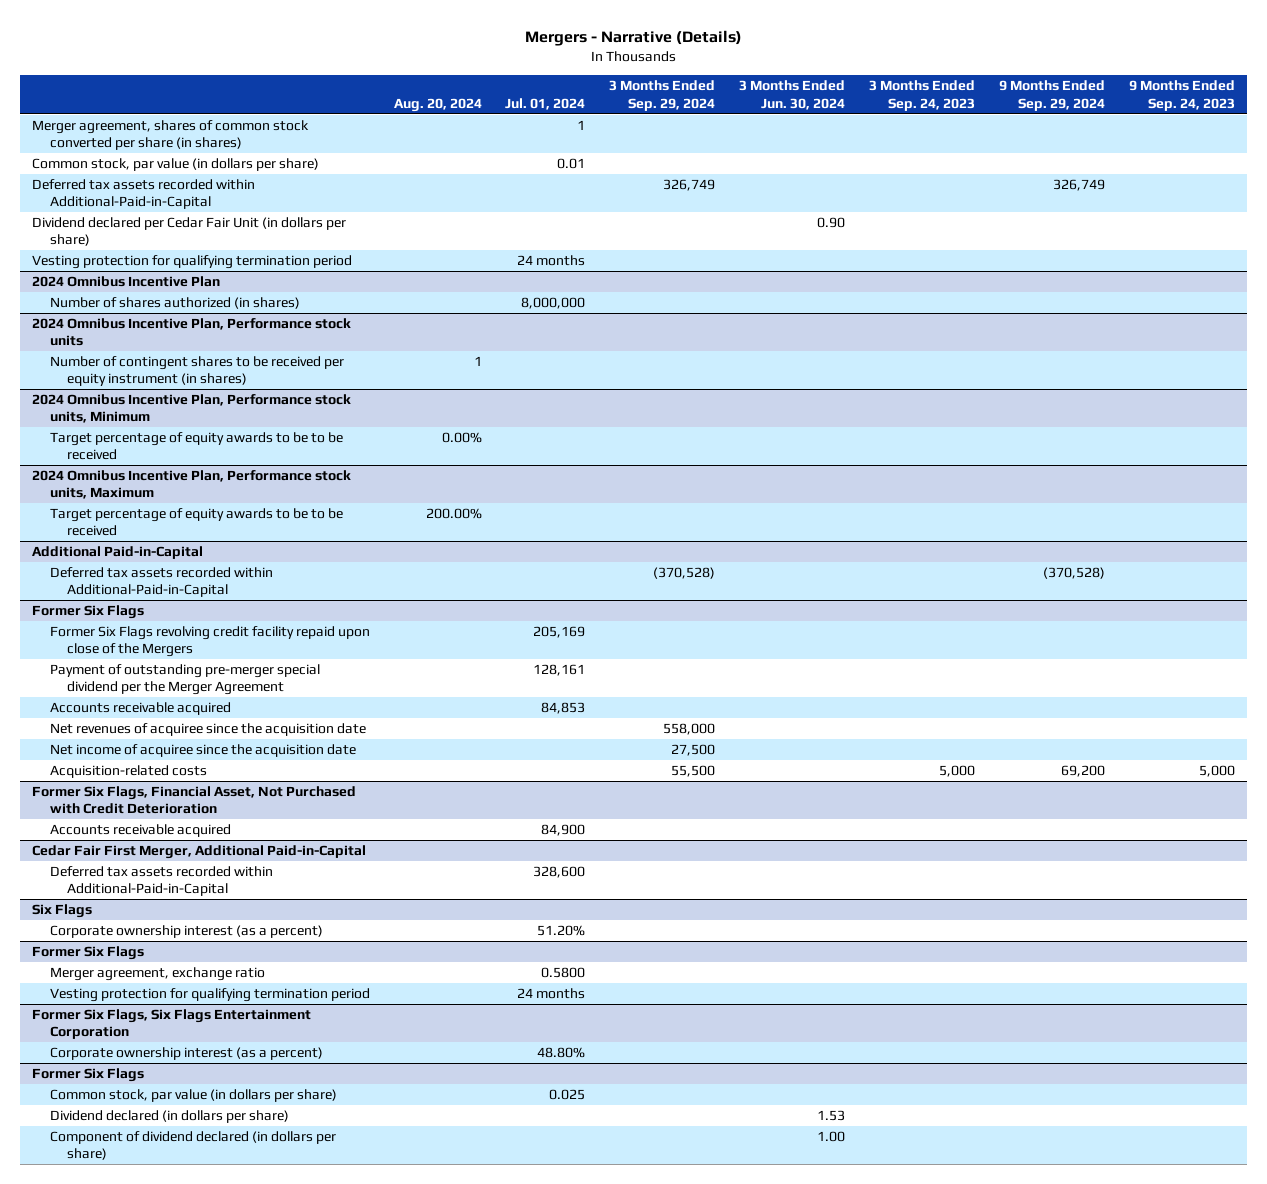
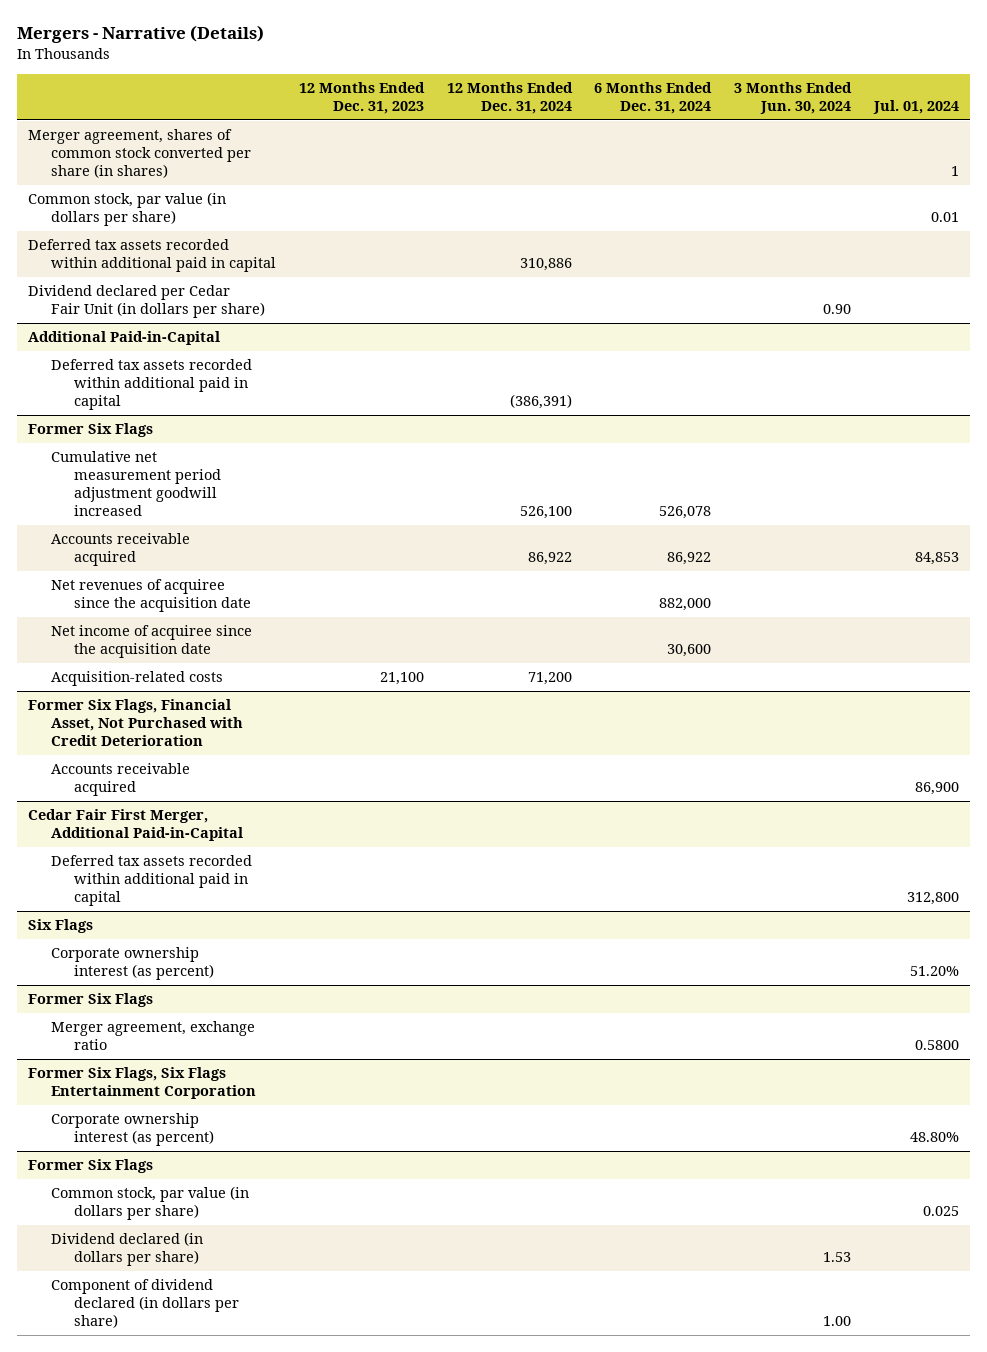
- | Aug. 20, 2024 | Jul. 01, 2024 | 3 Months Ended Sep. 29, 2024 | 3 Months Ended Jun. 30, 2024 | 3 Months Ended Sep. 24, 2023 | 9 Months Ended Sep. 29, 2024 | 9 Months Ended Sep. 24, 2023
+ | 12 Months Ended Dec. 31, 2023 | 12 Months Ended Dec. 31, 2024 | 6 Months Ended Dec. 31, 2024 | 3 Months Ended Jun. 30, 2024 | Jul. 01, 2024
- Deferred tax assets recorded within Additional-Paid-in-Capital | | | 326,749 | | | 326,749 |
+ Deferred tax assets recorded within additional paid in capital | | 310,886 | | |
- Vesting protection for qualifying termination period | | 24 months | | | | |
- 2024 Omnibus Incentive Plan
- Number of shares authorized (in shares) | | 8,000,000 | | | | |
- 2024 Omnibus Incentive Plan, Performance stock units
- Number of contingent shares to be received per equity instrument (in shares) | 1 | | | | | |
- 2024 Omnibus Incentive Plan, Performance stock units, Minimum
- Target percentage of equity awards to be to be received | 0.00% | | | | | |
- 2024 Omnibus Incentive Plan, Performance stock units, Maximum
- Target percentage of equity awards to be to be received | 200.00% | | | | | |
@ Additional Paid-in-Capital
- Deferred tax assets recorded within Additional-Paid-in-Capital | | | (370,528) | | | (370,528) |
+ Deferred tax assets recorded within additional paid in capital | | (386,391) | | |
@ Former Six Flags
- Former Six Flags revolving credit facility repaid upon close of the Mergers | | 205,169 | | | | |
- Payment of outstanding pre-merger special dividend per the Merger Agreement | | 128,161 | | | | |
+ Cumulative net measurement period adjustment goodwill increased | | 526,100 | 526,078 | |
@ Former Six Flags, Financial Asset, Not Purchased with Credit Deterioration
- Accounts receivable acquired | | 84,900 | | | | |
+ Accounts receivable acquired | | | | | 86,900
@ Cedar Fair First Merger, Additional Paid-in-Capital
- Deferred tax assets recorded within Additional-Paid-in-Capital | | 328,600 | | | | |
+ Deferred tax assets recorded within additional paid in capital | | | | | 312,800
@ Six Flags
- Corporate ownership interest (as a percent) | | 51.20% | | | | |
+ Corporate ownership interest (as percent) | | | | | 51.20%
@ Former Six Flags
- Vesting protection for qualifying termination period | | 24 months | | | | |
@ Former Six Flags, Six Flags Entertainment Corporation
- Corporate ownership interest (as a percent) | | 48.80% | | | | |
+ Corporate ownership interest (as percent) | | | | | 48.80%

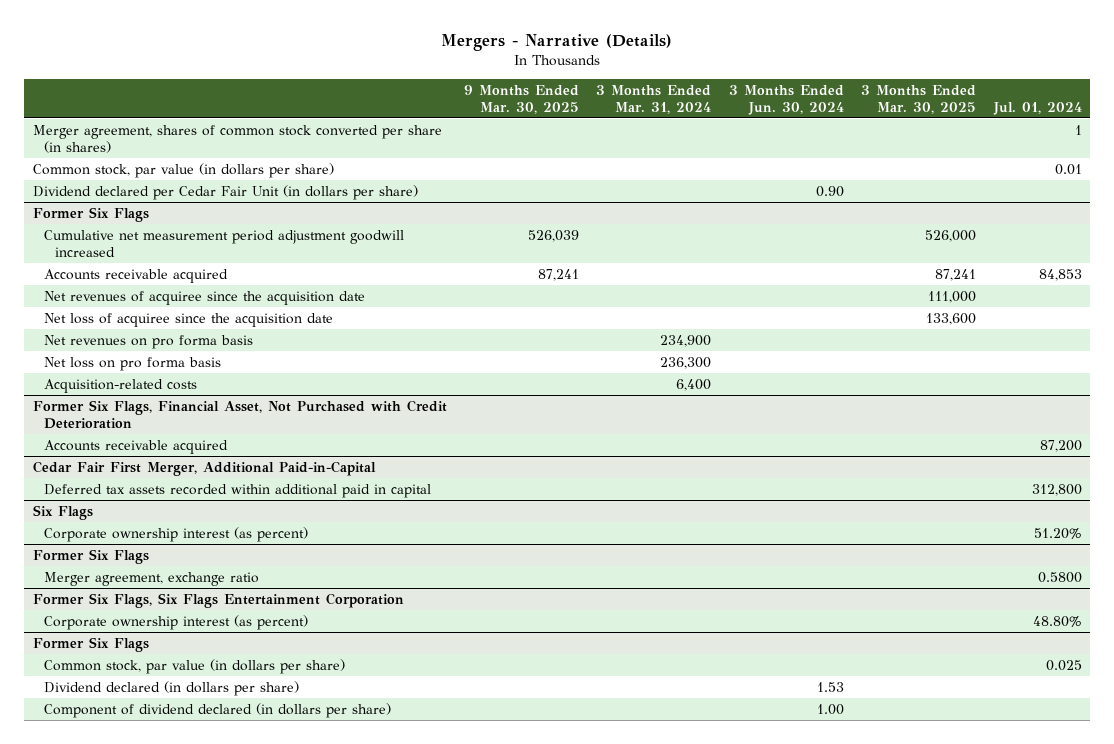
- | 12 Months Ended Dec. 31, 2023 | 12 Months Ended Dec. 31, 2024 | 6 Months Ended Dec. 31, 2024 | 3 Months Ended Jun. 30, 2024 | Jul. 01, 2024
+ | 9 Months Ended Mar. 30, 2025 | 3 Months Ended Mar. 31, 2024 | 3 Months Ended Jun. 30, 2024 | 3 Months Ended Mar. 30, 2025 | Jul. 01, 2024
- Deferred tax assets recorded within additional paid in capital | | 310,886 | | |
- Additional Paid-in-Capital
- Deferred tax assets recorded within additional paid in capital | | (386,391) | | |
@ Former Six Flags
- Net income of acquiree since the acquisition date | | | 30,600 | |
+ Net loss of acquiree since the acquisition date | | | | 133,600 |
+ Net revenues on pro forma basis | | 234,900 | | |
+ Net loss on pro forma basis | | 236,300 | | |
@ Former Six Flags, Financial Asset, Not Purchased with Credit Deterioration
- Accounts receivable acquired | | | | | 86,900
+ Accounts receivable acquired | | | | | 87,200

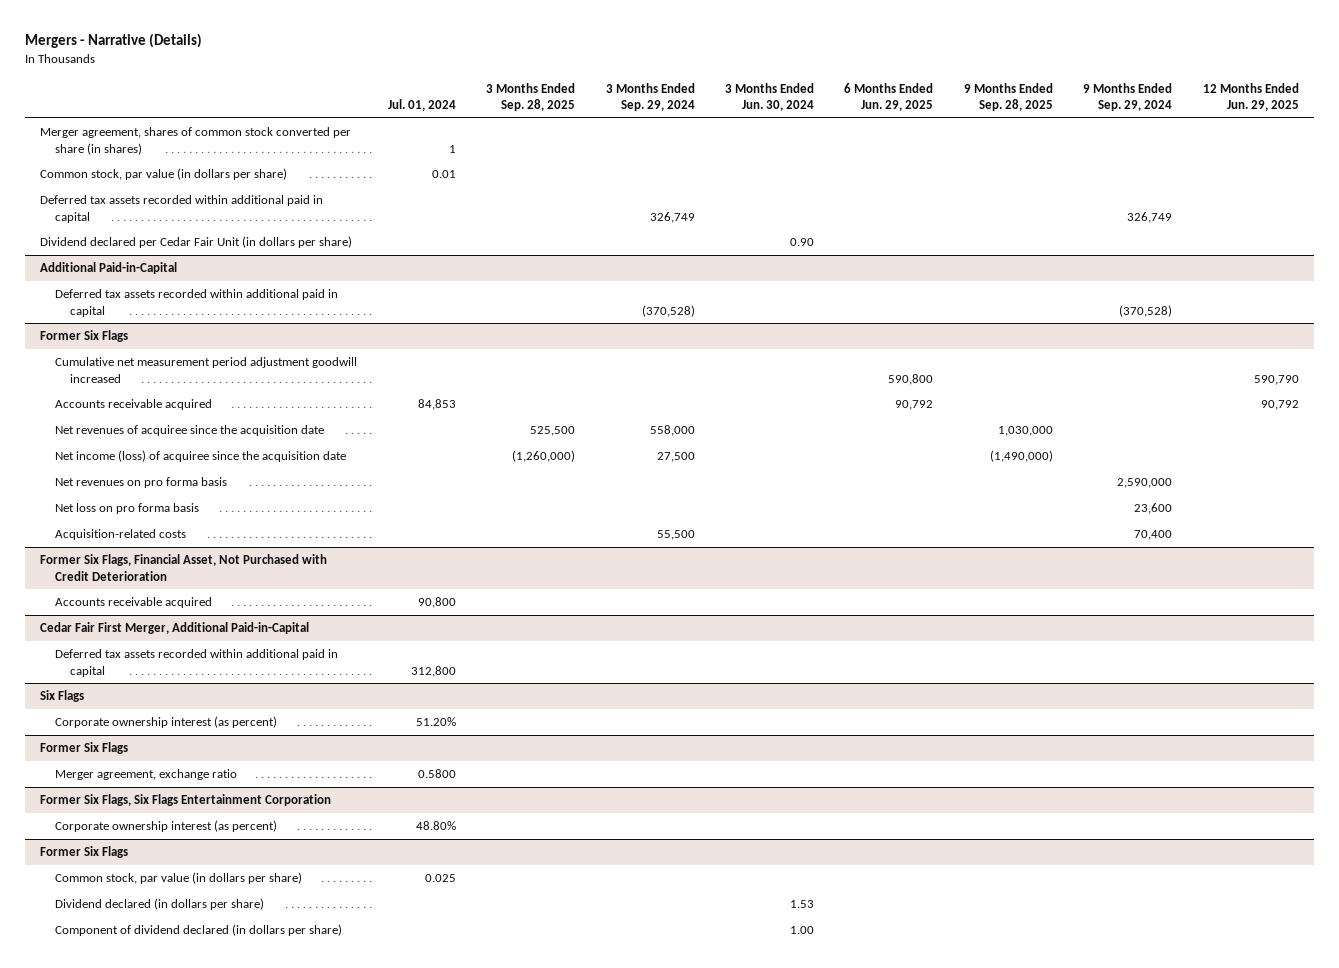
- | 9 Months Ended Mar. 30, 2025 | 3 Months Ended Mar. 31, 2024 | 3 Months Ended Jun. 30, 2024 | 3 Months Ended Mar. 30, 2025 | Jul. 01, 2024
+ | Jul. 01, 2024 | 3 Months Ended Sep. 28, 2025 | 3 Months Ended Sep. 29, 2024 | 3 Months Ended Jun. 30, 2024 | 6 Months Ended Jun. 29, 2025 | 9 Months Ended Sep. 28, 2025 | 9 Months Ended Sep. 29, 2024 | 12 Months Ended Jun. 29, 2025
+ Deferred tax assets recorded within additional paid in capital | | | 326,749 | | | | 326,749 |
+ Additional Paid-in-Capital
+ Deferred tax assets recorded within additional paid in capital | | | (370,528) | | | | (370,528) |
@ Former Six Flags
- Net loss of acquiree since the acquisition date | | | | 133,600 |
+ Net income (loss) of acquiree since the acquisition date | | (1,260,000) | 27,500 | | | (1,490,000) | |
@ Former Six Flags, Financial Asset, Not Purchased with Credit Deterioration
- Accounts receivable acquired | | | | | 87,200
+ Accounts receivable acquired | 90,800 | | | | | | |

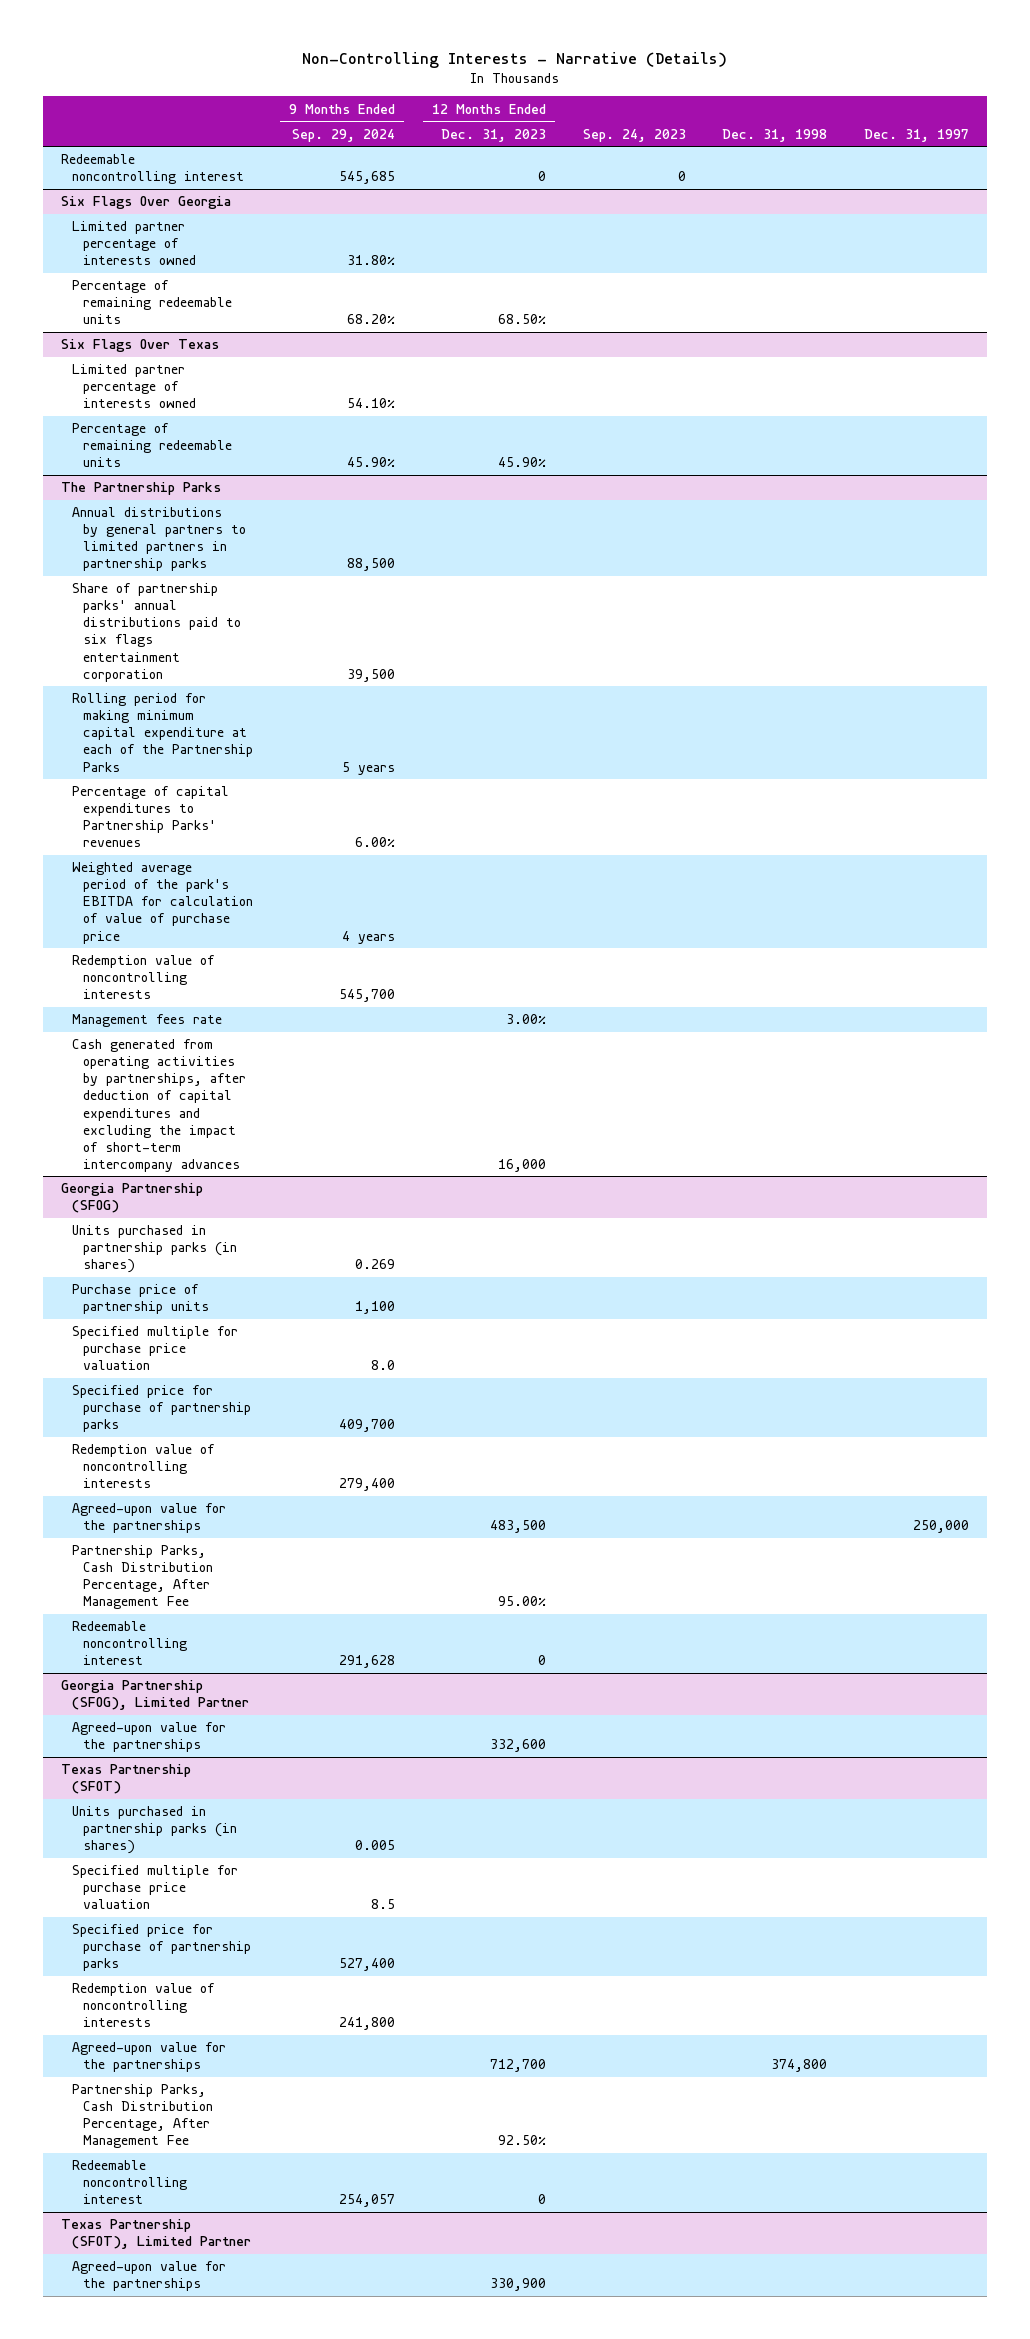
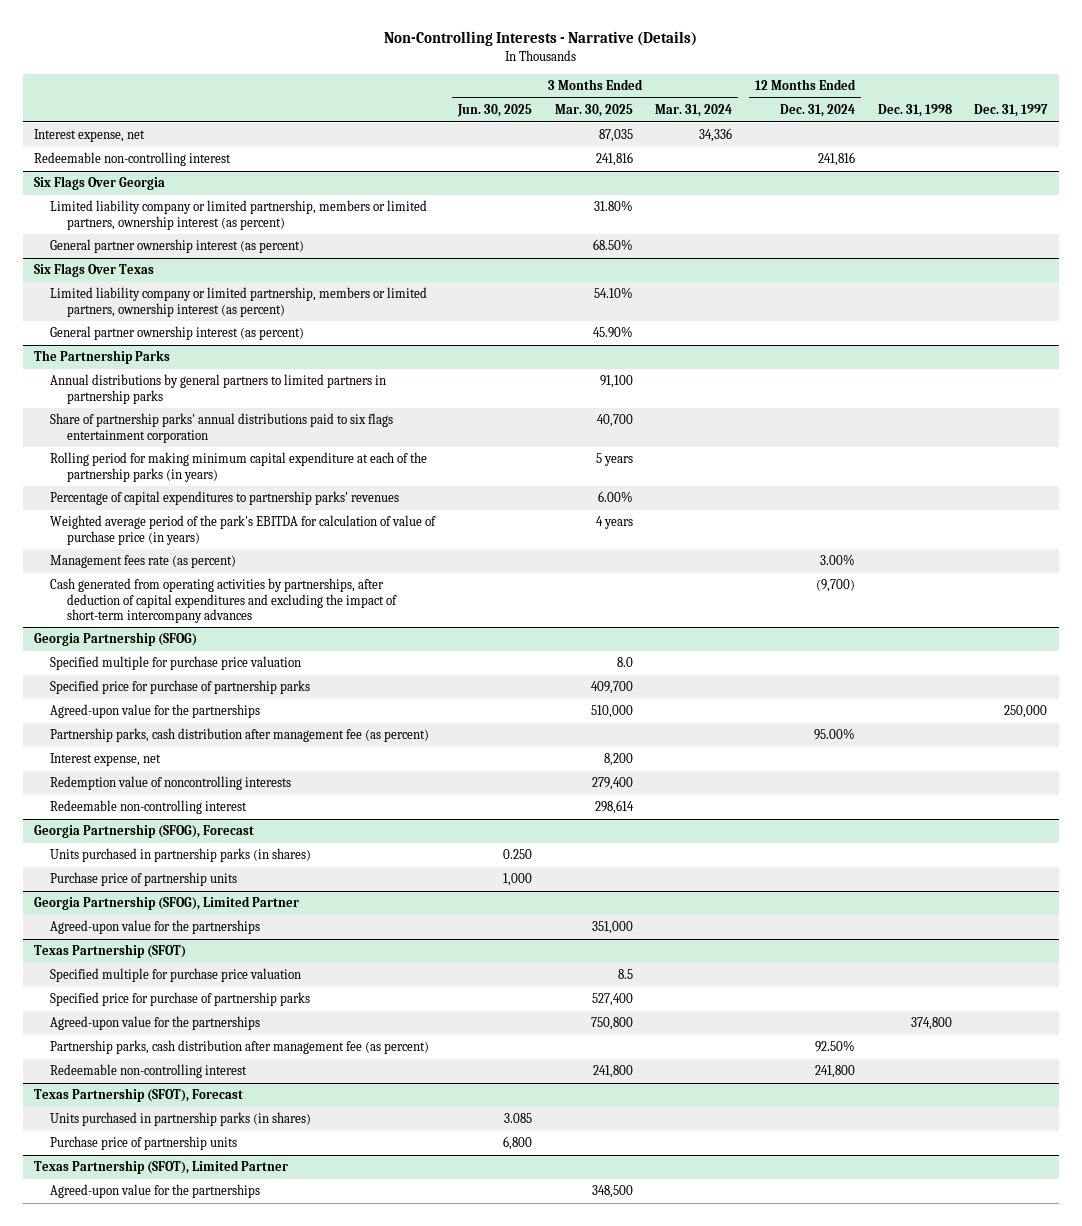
- | 9 Months Ended Sep. 29, 2024 | 12 Months Ended Dec. 31, 2023 | Sep. 24, 2023 | Dec. 31, 1998 | Dec. 31, 1997
+ | 3 Months Ended Jun. 30, 2025 | 3 Months Ended Mar. 30, 2025 | 3 Months Ended Mar. 31, 2024 | 12 Months Ended Dec. 31, 2024 | Dec. 31, 1998 | Dec. 31, 1997
- Redeemable noncontrolling interest | 545,685 | 0 | 0 | |
+ Interest expense, net | | 87,035 | 34,336 | | |
+ Redeemable non-controlling interest | | 241,816 | | 241,816 | |
@ Six Flags Over Georgia
- Limited partner percentage of interests owned | 31.80% | | | |
- Percentage of remaining redeemable units | 68.20% | 68.50% | | |
+ Limited liability company or limited partnership, members or limited partners, ownership interest (as percent) | | 31.80% | | | |
+ General partner ownership interest (as percent) | | 68.50% | | | |
@ Six Flags Over Texas
- Limited partner percentage of interests owned | 54.10% | | | |
- Percentage of remaining redeemable units | 45.90% | 45.90% | | |
+ Limited liability company or limited partnership, members or limited partners, ownership interest (as percent) | | 54.10% | | | |
+ General partner ownership interest (as percent) | | 45.90% | | | |
@ The Partnership Parks
- Rolling period for making minimum capital expenditure at each of the Partnership Parks | 5 years | | | |
- Percentage of capital expenditures to Partnership Parks' revenues | 6.00% | | | |
- Weighted average period of the park's EBITDA for calculation of value of purchase price | 4 years | | | |
- Redemption value of noncontrolling interests | 545,700 | | | |
- Management fees rate | | 3.00% | | |
+ Rolling period for making minimum capital expenditure at each of the partnership parks (in years) | | 5 years | | | |
+ Percentage of capital expenditures to partnership parks' revenues | | 6.00% | | | |
+ Weighted average period of the park's EBITDA for calculation of value of purchase price (in years) | | 4 years | | | |
+ Management fees rate (as percent) | | | | 3.00% | |
@ Georgia Partnership (SFOG)
- Units purchased in partnership parks (in shares) | 0.269 | | | |
- Purchase price of partnership units | 1,100 | | | |
- Partnership Parks, Cash Distribution Percentage, After Management Fee | | 95.00% | | |
- Redeemable noncontrolling interest | 291,628 | 0 | | |
+ Partnership parks, cash distribution after management fee (as percent) | | | | 95.00% | |
+ Interest expense, net | | 8,200 | | | |
moved down: Redemption value of noncontrolling interests | | 279,400 | | | |
+ Redeemable non-controlling interest | | 298,614 | | | |
+ Georgia Partnership (SFOG), Forecast
+ Units purchased in partnership parks (in shares) | 0.250 | | | | |
+ Purchase price of partnership units | 1,000 | | | | |
@ Texas Partnership (SFOT)
- Units purchased in partnership parks (in shares) | 0.005 | | | |
- Redemption value of noncontrolling interests | 241,800 | | | |
- Partnership Parks, Cash Distribution Percentage, After Management Fee | | 92.50% | | |
- Redeemable noncontrolling interest | 254,057 | 0 | | |
+ Partnership parks, cash distribution after management fee (as percent) | | | | 92.50% | |
+ Redeemable non-controlling interest | | 241,800 | | 241,800 | |
+ Texas Partnership (SFOT), Forecast
+ Units purchased in partnership parks (in shares) | 3.085 | | | | |
+ Purchase price of partnership units | 6,800 | | | | |

